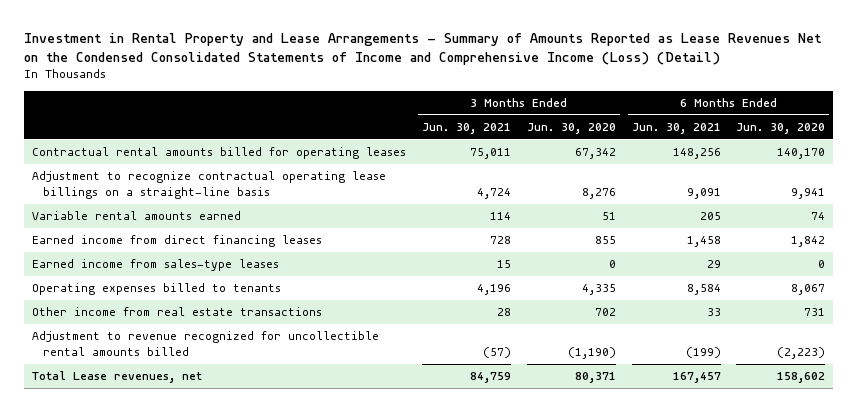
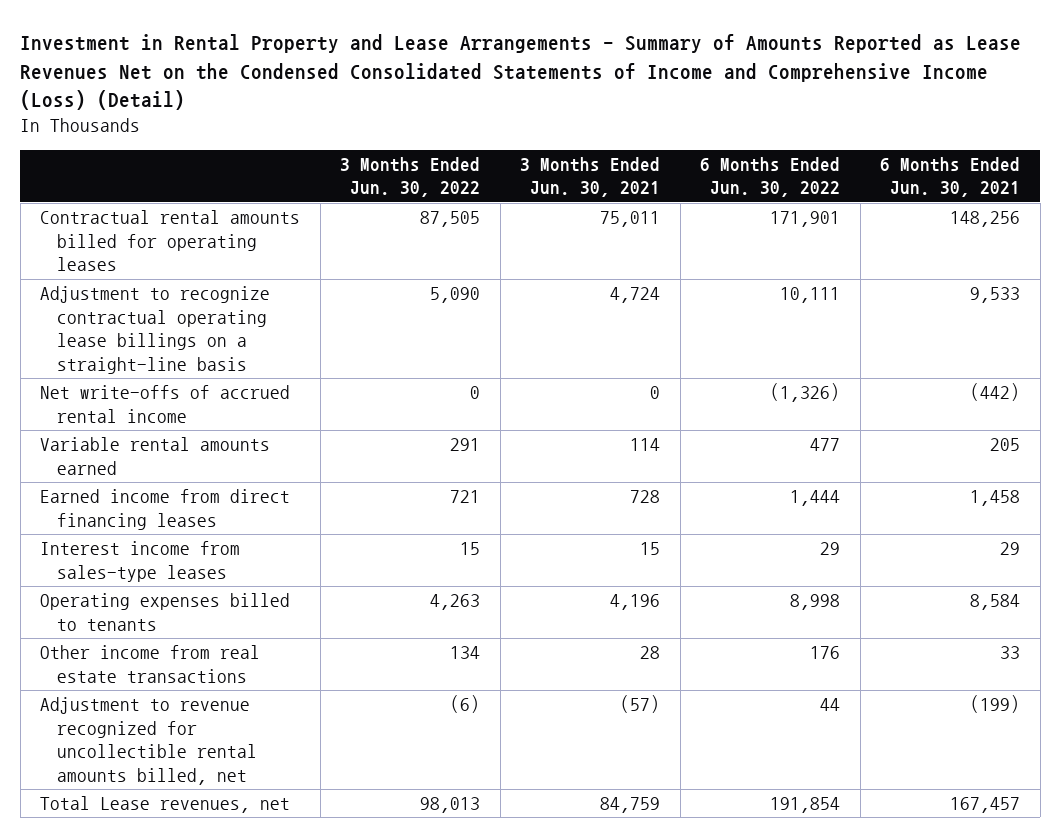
- | 3 Months Ended Jun. 30, 2021 | 3 Months Ended Jun. 30, 2020 | 6 Months Ended Jun. 30, 2021 | 6 Months Ended Jun. 30, 2020
+ | 3 Months Ended Jun. 30, 2022 | 3 Months Ended Jun. 30, 2021 | 6 Months Ended Jun. 30, 2022 | 6 Months Ended Jun. 30, 2021
- Adjustment to recognize contractual operating lease billings on a straight-line basis | 4,724 | 8,276 | 9,091 | 9,941
+ Adjustment to recognize contractual operating lease billings on a straight-line basis | 5,090 | 4,724 | 10,111 | 9,533
+ Net write-offs of accrued rental income | 0 | 0 | (1,326) | (442)
- Earned income from sales-type leases | 15 | 0 | 29 | 0
+ Interest income from sales-type leases | 15 | 15 | 29 | 29
- Adjustment to revenue recognized for uncollectible rental amounts billed | (57) | (1,190) | (199) | (2,223)
+ Adjustment to revenue recognized for uncollectible rental amounts billed, net | (6) | (57) | 44 | (199)

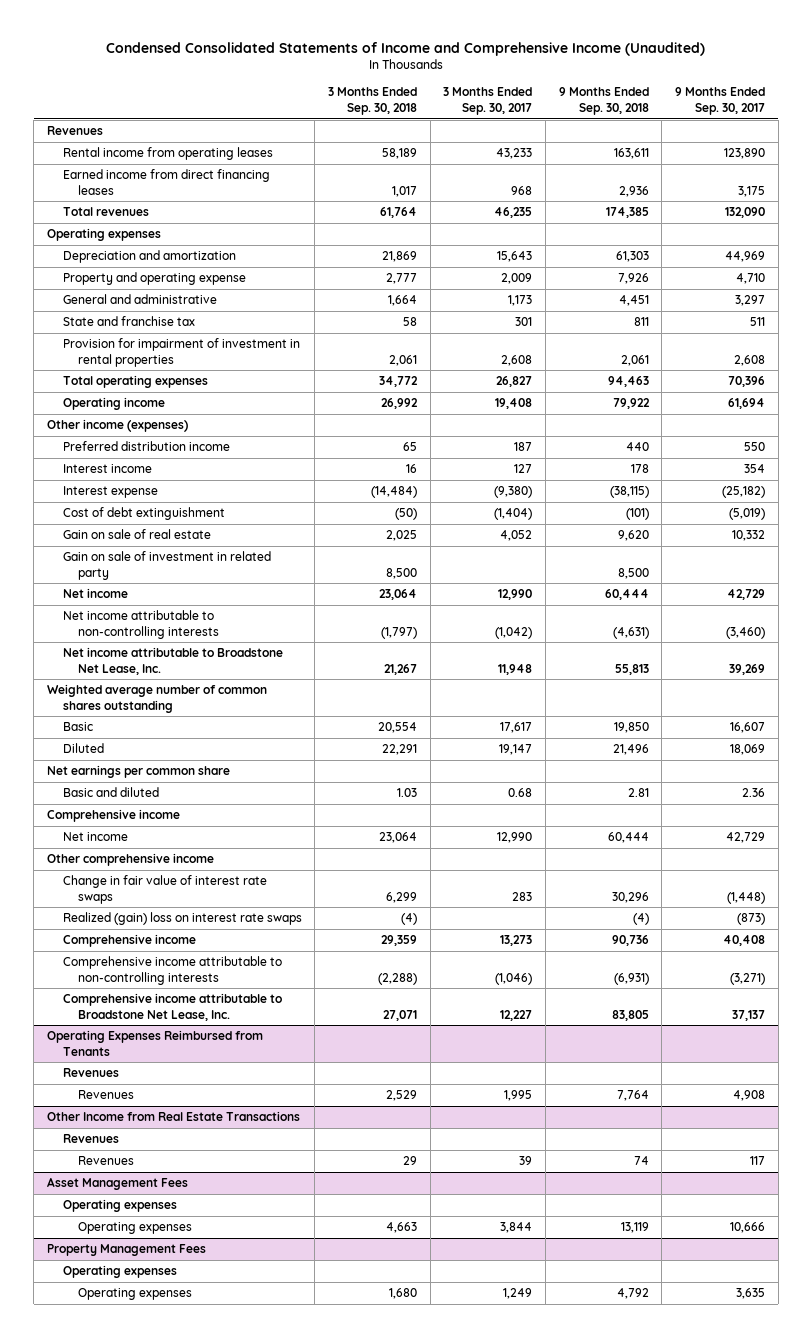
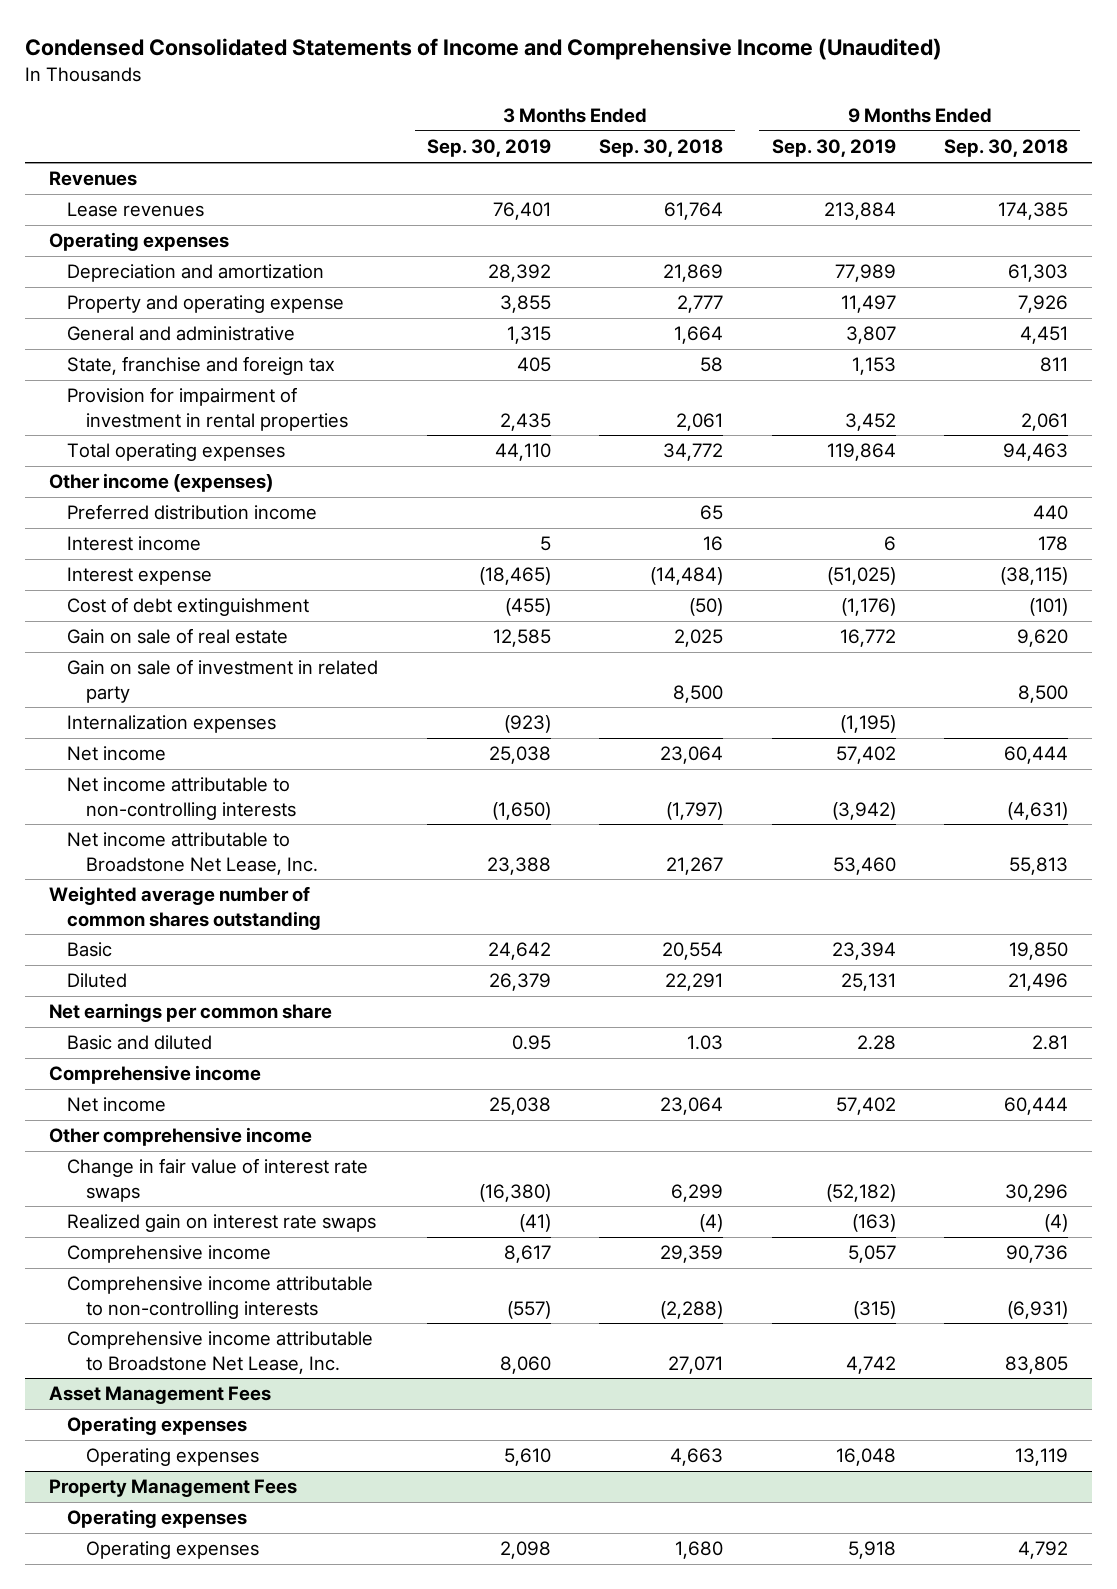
- | 3 Months Ended Sep. 30, 2018 | 3 Months Ended Sep. 30, 2017 | 9 Months Ended Sep. 30, 2018 | 9 Months Ended Sep. 30, 2017
+ | 3 Months Ended Sep. 30, 2019 | 3 Months Ended Sep. 30, 2018 | 9 Months Ended Sep. 30, 2019 | 9 Months Ended Sep. 30, 2018
- Rental income from operating leases | 58,189 | 43,233 | 163,611 | 123,890
- Earned income from direct financing leases | 1,017 | 968 | 2,936 | 3,175
- Total revenues | 61,764 | 46,235 | 174,385 | 132,090
+ Lease revenues | 76,401 | 61,764 | 213,884 | 174,385
- State and franchise tax | 58 | 301 | 811 | 511
+ State, franchise and foreign tax | 405 | 58 | 1,153 | 811
- Operating income | 26,992 | 19,408 | 79,922 | 61,694
+ Internalization expenses | (923) | | (1,195) |
- Realized (gain) loss on interest rate swaps | (4) | | (4) | (873)
+ Realized gain on interest rate swaps | (41) | (4) | (163) | (4)
- Operating Expenses Reimbursed from Tenants
- Revenues
- Revenues | 2,529 | 1,995 | 7,764 | 4,908
- Other Income from Real Estate Transactions
- Revenues
- Revenues | 29 | 39 | 74 | 117

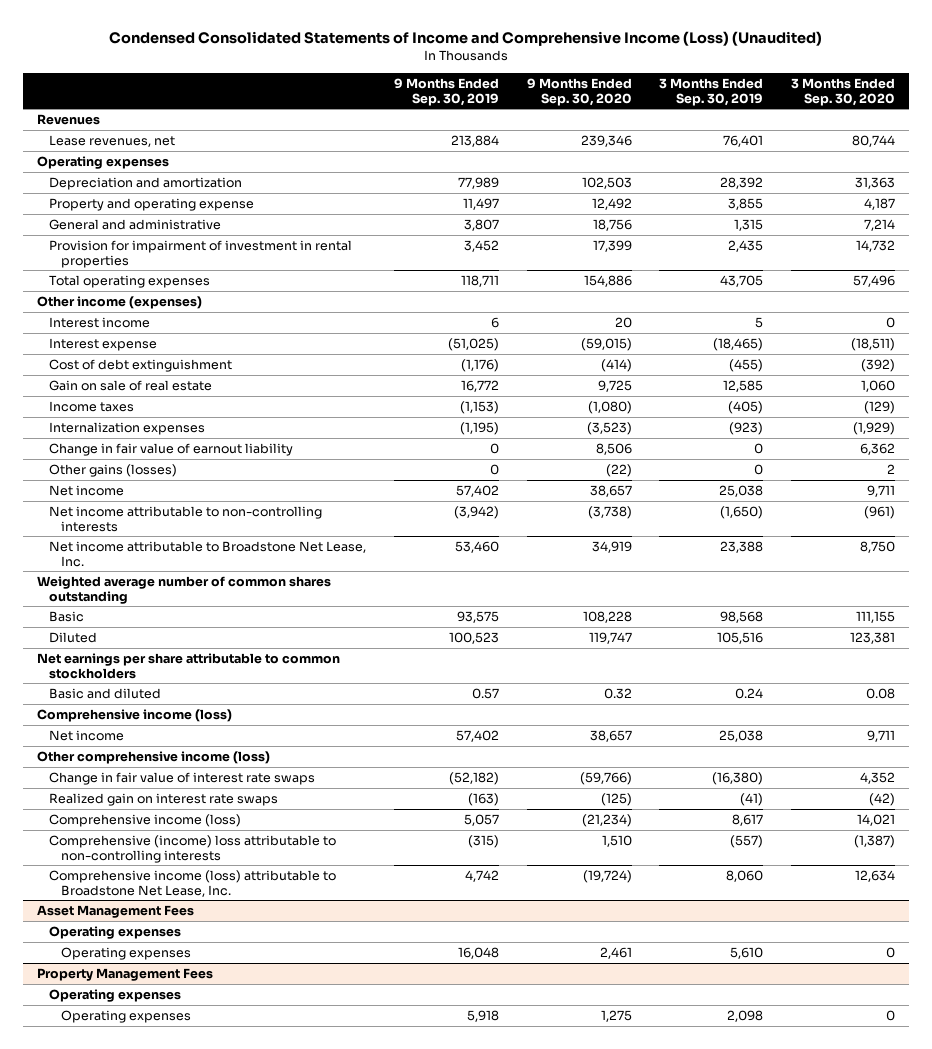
- Condensed Consolidated Statements of Income and Comprehensive Income (Unaudited)
+ Condensed Consolidated Statements of Income and Comprehensive Income (Loss) (Unaudited)
- | 3 Months Ended Sep. 30, 2019 | 3 Months Ended Sep. 30, 2018 | 9 Months Ended Sep. 30, 2019 | 9 Months Ended Sep. 30, 2018
+ | 9 Months Ended Sep. 30, 2019 | 9 Months Ended Sep. 30, 2020 | 3 Months Ended Sep. 30, 2019 | 3 Months Ended Sep. 30, 2020
- Lease revenues | 76,401 | 61,764 | 213,884 | 174,385
+ Lease revenues, net | 213,884 | 239,346 | 76,401 | 80,744
- State, franchise and foreign tax | 405 | 58 | 1,153 | 811
- Total operating expenses | 44,110 | 34,772 | 119,864 | 94,463
+ Total operating expenses | 118,711 | 154,886 | 43,705 | 57,496
- Preferred distribution income | | 65 | | 440
- Gain on sale of investment in related party | | 8,500 | | 8,500
+ Income taxes | (1,153) | (1,080) | (405) | (129)
+ Change in fair value of earnout liability | 0 | 8,506 | 0 | 6,362
+ Other gains (losses) | 0 | (22) | 0 | 2
- Basic | 24,642 | 20,554 | 23,394 | 19,850
- Diluted | 26,379 | 22,291 | 25,131 | 21,496
- Net earnings per common share
- Basic and diluted | 0.95 | 1.03 | 2.28 | 2.81
- Comprehensive income
+ Basic | 93,575 | 108,228 | 98,568 | 111,155
+ Diluted | 100,523 | 119,747 | 105,516 | 123,381
+ Net earnings per share attributable to common stockholders
+ Basic and diluted | 0.57 | 0.32 | 0.24 | 0.08
+ Comprehensive income (loss)
- Other comprehensive income
+ Other comprehensive income (loss)
- Comprehensive income | 8,617 | 29,359 | 5,057 | 90,736
- Comprehensive income attributable to non-controlling interests | (557) | (2,288) | (315) | (6,931)
- Comprehensive income attributable to Broadstone Net Lease, Inc. | 8,060 | 27,071 | 4,742 | 83,805
+ Comprehensive income (loss) | 5,057 | (21,234) | 8,617 | 14,021
+ Comprehensive (income) loss attributable to non-controlling interests | (315) | 1,510 | (557) | (1,387)
+ Comprehensive income (loss) attributable to Broadstone Net Lease, Inc. | 4,742 | (19,724) | 8,060 | 12,634

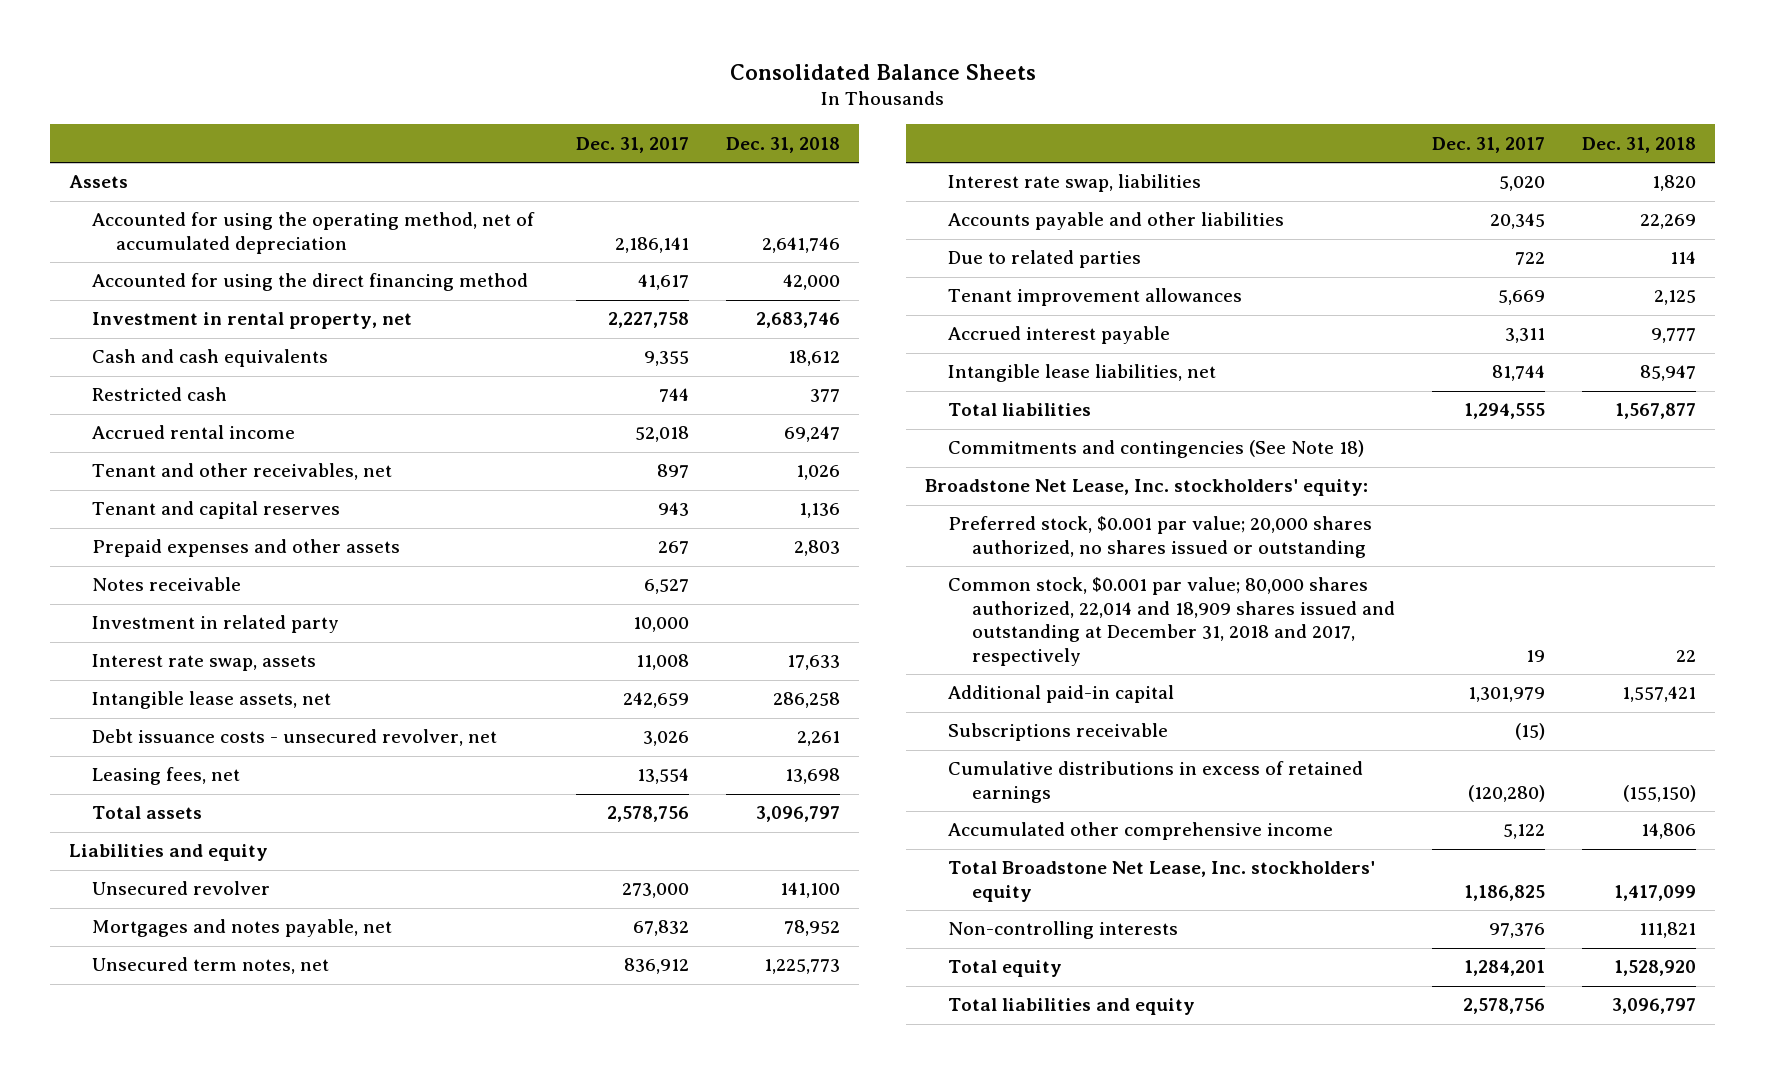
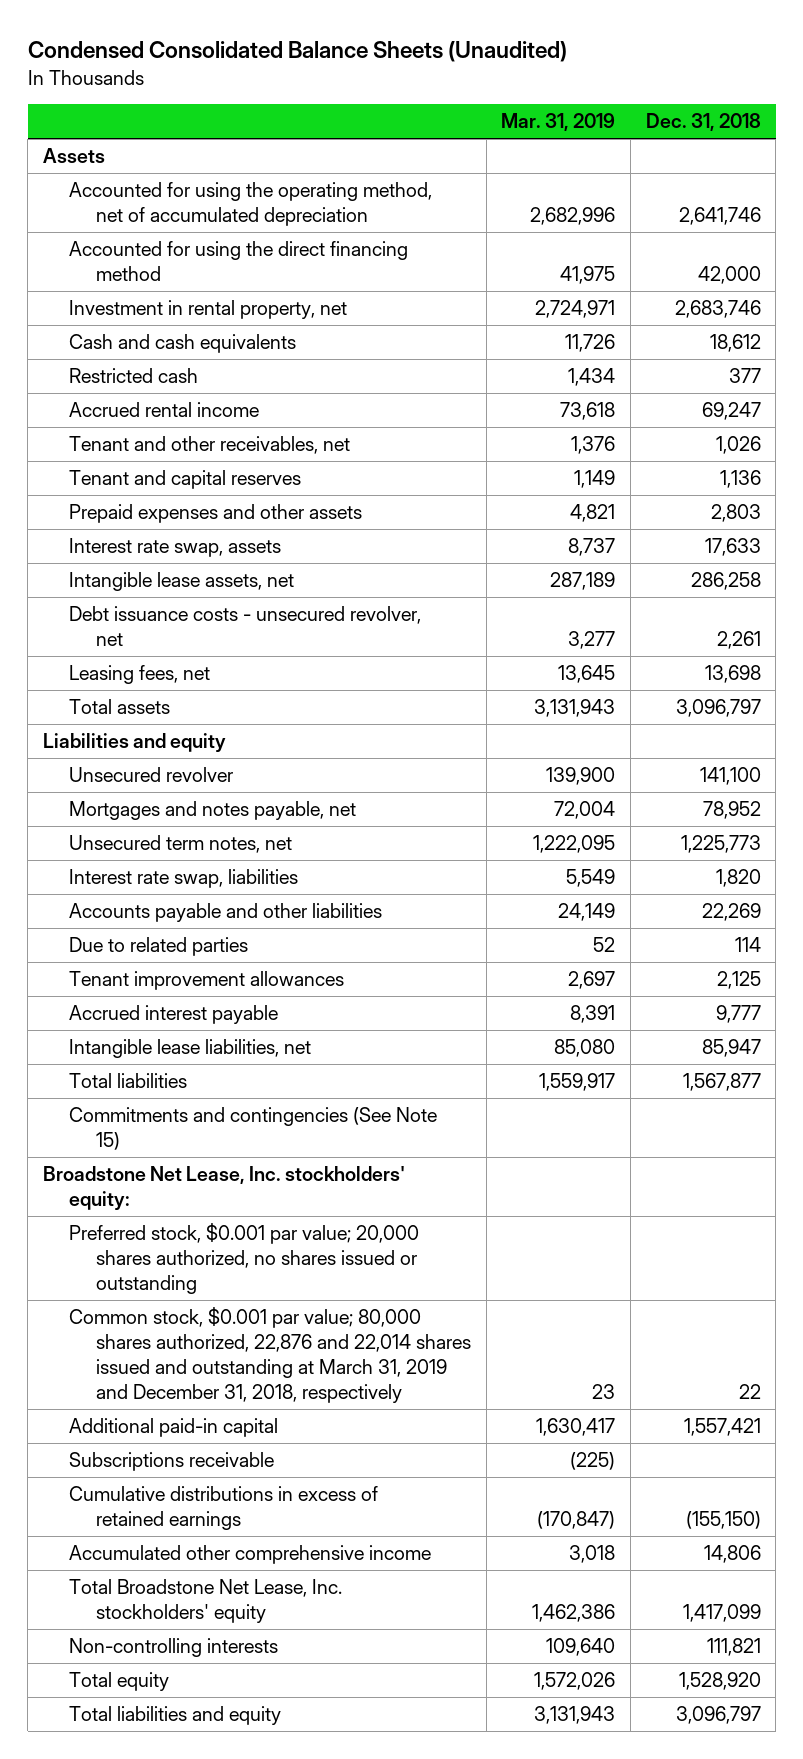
- Consolidated Balance Sheets
+ Condensed Consolidated Balance Sheets (Unaudited)
- | Dec. 31, 2017 | Dec. 31, 2018
+ | Mar. 31, 2019 | Dec. 31, 2018
- Notes receivable | 6,527 |
- Investment in related party | 10,000 |
- Commitments and contingencies (See Note 18)
+ Commitments and contingencies (See Note 15)
- Common stock, $0.001 par value; 80,000 shares authorized, 22,014 and 18,909 shares issued and outstanding at December 31, 2018 and 2017, respectively | 19 | 22
+ Common stock, $0.001 par value; 80,000 shares authorized, 22,876 and 22,014 shares issued and outstanding at March 31, 2019 and December 31, 2018, respectively | 23 | 22

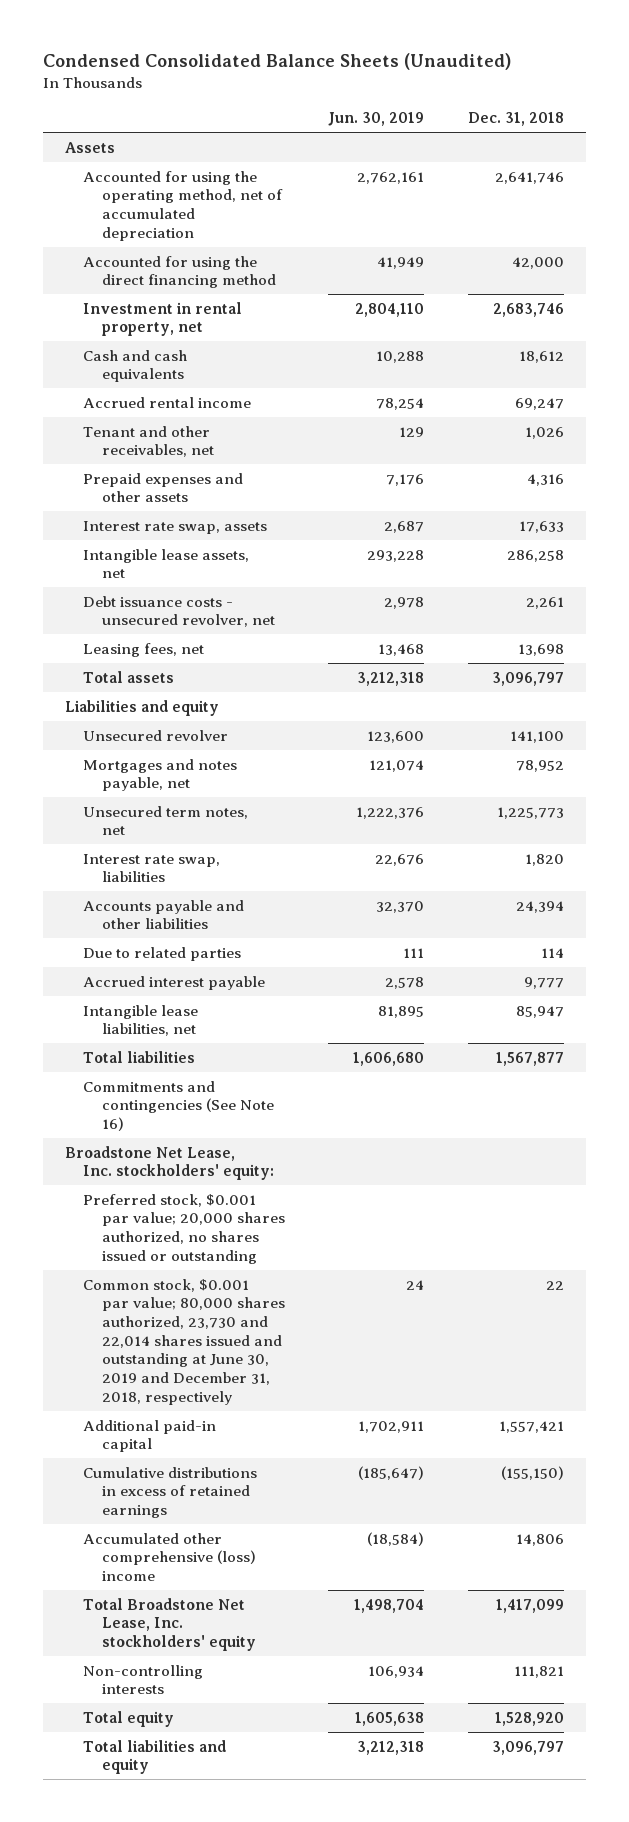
- | Mar. 31, 2019 | Dec. 31, 2018
+ | Jun. 30, 2019 | Dec. 31, 2018
- Restricted cash | 1,434 | 377
- Tenant and capital reserves | 1,149 | 1,136
- Prepaid expenses and other assets | 4,821 | 2,803
+ Prepaid expenses and other assets | 7,176 | 4,316
- Accounts payable and other liabilities | 24,149 | 22,269
+ Accounts payable and other liabilities | 32,370 | 24,394
- Tenant improvement allowances | 2,697 | 2,125
- Commitments and contingencies (See Note 15)
+ Commitments and contingencies (See Note 16)
- Common stock, $0.001 par value; 80,000 shares authorized, 22,876 and 22,014 shares issued and outstanding at March 31, 2019 and December 31, 2018, respectively | 23 | 22
+ Common stock, $0.001 par value; 80,000 shares authorized, 23,730 and 22,014 shares issued and outstanding at June 30, 2019 and December 31, 2018, respectively | 24 | 22
- Subscriptions receivable | (225) |
- Accumulated other comprehensive income | 3,018 | 14,806
+ Accumulated other comprehensive (loss) income | (18,584) | 14,806

